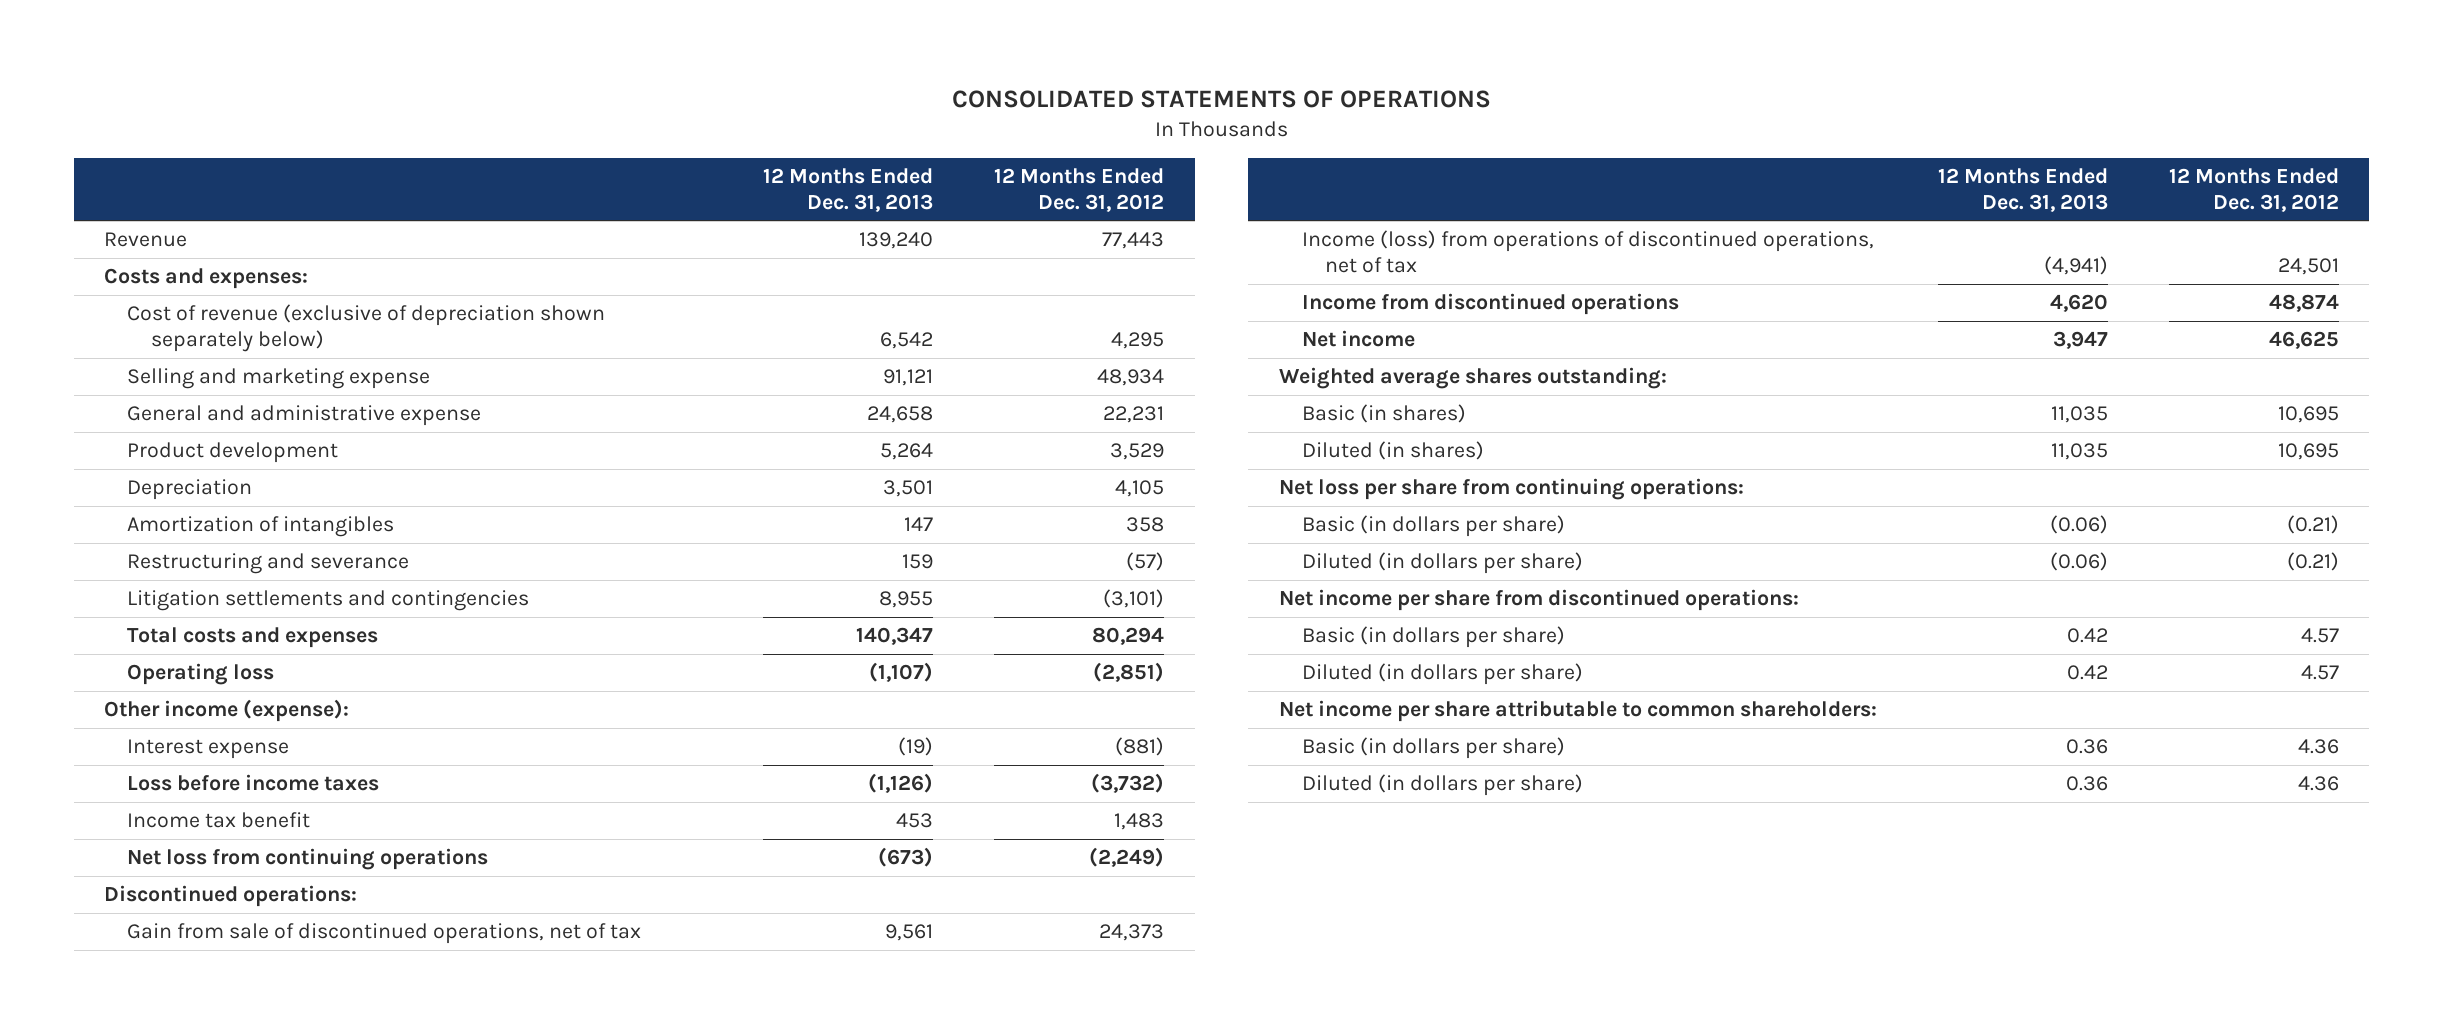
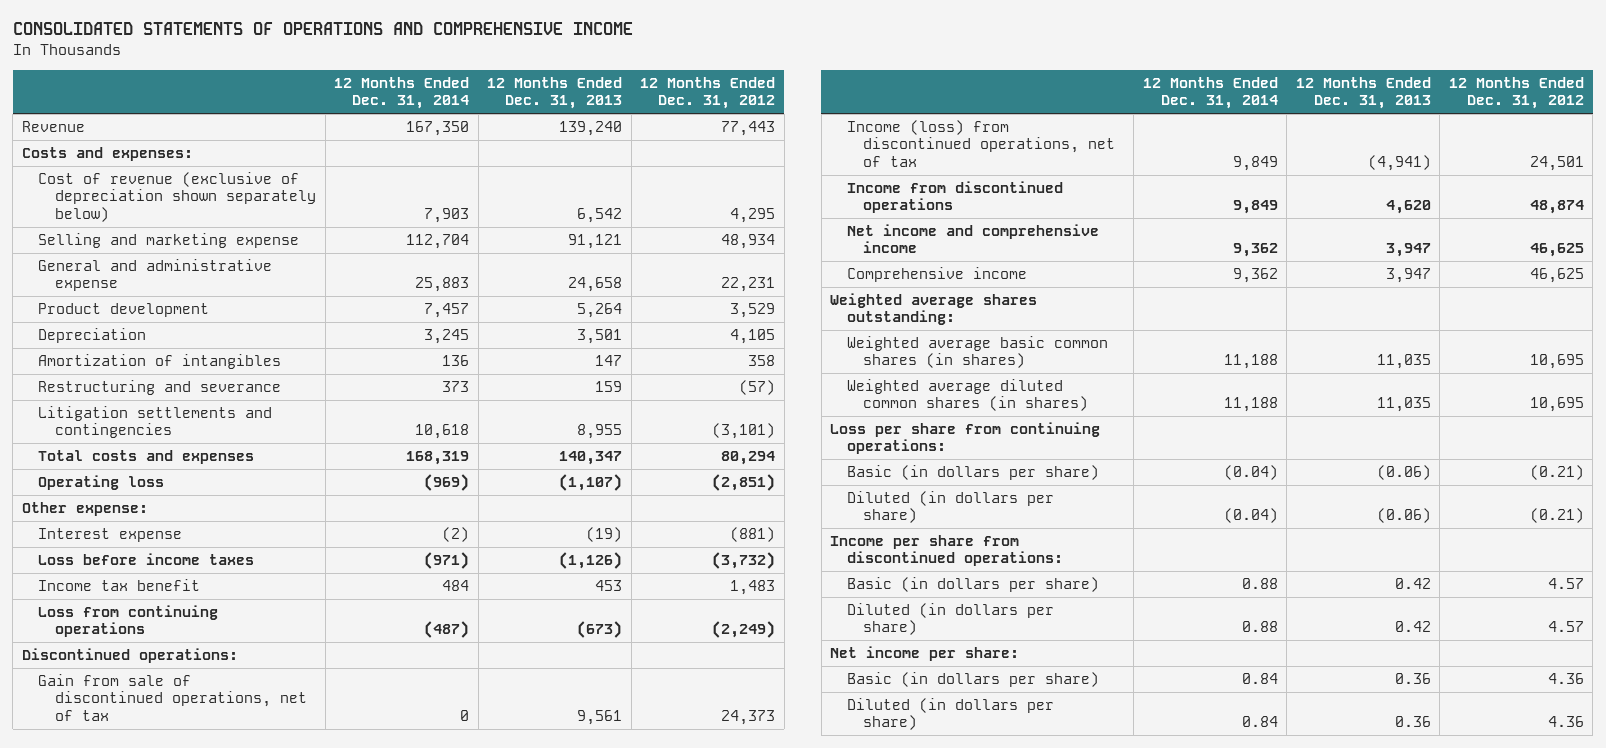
- CONSOLIDATED STATEMENTS OF OPERATIONS
+ CONSOLIDATED STATEMENTS OF OPERATIONS AND COMPREHENSIVE INCOME
- | 12 Months Ended Dec. 31, 2013 | 12 Months Ended Dec. 31, 2012
+ | 12 Months Ended Dec. 31, 2014 | 12 Months Ended Dec. 31, 2013 | 12 Months Ended Dec. 31, 2012
- Other income (expense):
+ Other expense:
- Net loss from continuing operations | (673) | (2,249)
+ Loss from continuing operations | (487) | (673) | (2,249)
- Income (loss) from operations of discontinued operations, net of tax | (4,941) | 24,501
+ Income (loss) from discontinued operations, net of tax | 9,849 | (4,941) | 24,501
- Net income | 3,947 | 46,625
+ Net income and comprehensive income | 9,362 | 3,947 | 46,625
+ Comprehensive income | 9,362 | 3,947 | 46,625
- Basic (in shares) | 11,035 | 10,695
- Diluted (in shares) | 11,035 | 10,695
- Net loss per share from continuing operations:
+ Weighted average basic common shares (in shares) | 11,188 | 11,035 | 10,695
+ Weighted average diluted common shares (in shares) | 11,188 | 11,035 | 10,695
+ Loss per share from continuing operations:
- Net income per share from discontinued operations:
+ Income per share from discontinued operations:
- Net income per share attributable to common shareholders:
+ Net income per share:

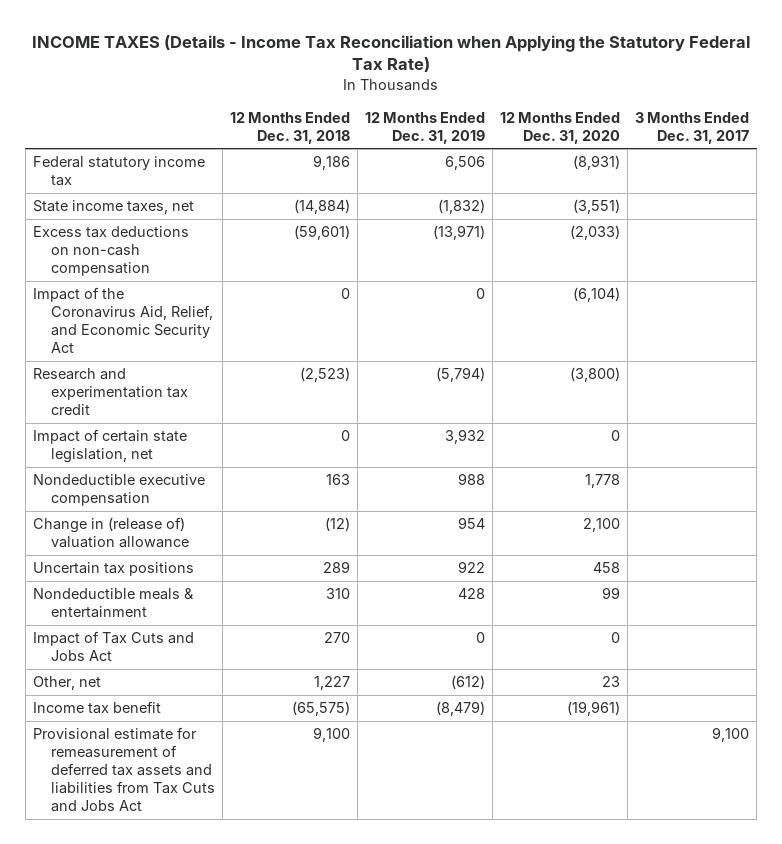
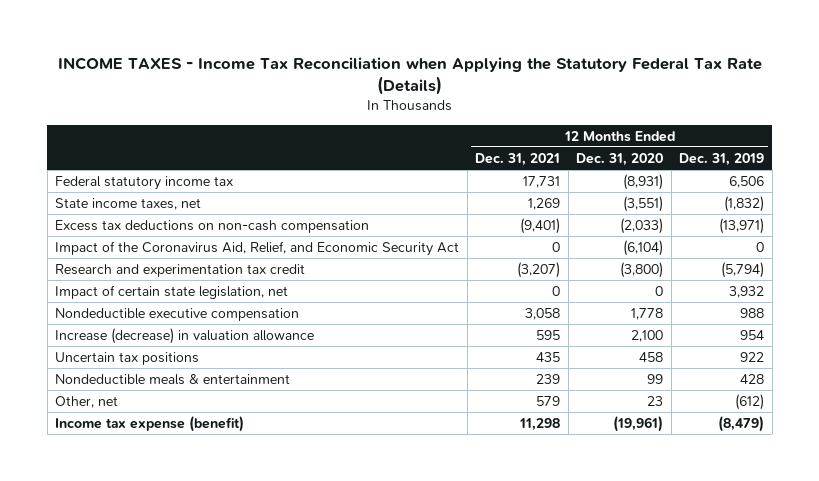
- INCOME TAXES (Details - Income Tax Reconciliation when Applying the Statutory Federal Tax Rate)
+ INCOME TAXES - Income Tax Reconciliation when Applying the Statutory Federal Tax Rate (Details)
- | 12 Months Ended Dec. 31, 2018 | 12 Months Ended Dec. 31, 2019 | 12 Months Ended Dec. 31, 2020 | 3 Months Ended Dec. 31, 2017
+ | 12 Months Ended Dec. 31, 2021 | 12 Months Ended Dec. 31, 2020 | 12 Months Ended Dec. 31, 2019
- Change in (release of) valuation allowance | (12) | 954 | 2,100 |
+ Increase (decrease) in valuation allowance | 595 | 2,100 | 954
- Impact of Tax Cuts and Jobs Act | 270 | 0 | 0 |
- Income tax benefit | (65,575) | (8,479) | (19,961) |
- Provisional estimate for remeasurement of deferred tax assets and liabilities from Tax Cuts and Jobs Act | 9,100 | | | 9,100
+ Income tax expense (benefit) | 11,298 | (19,961) | (8,479)

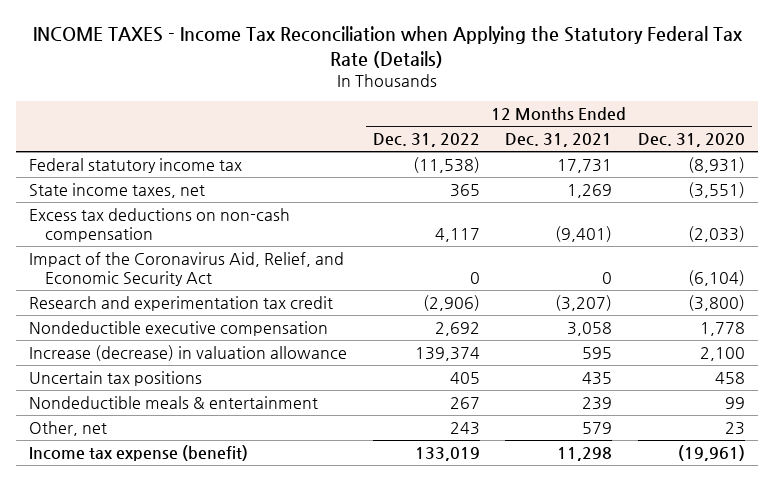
- | 12 Months Ended Dec. 31, 2021 | 12 Months Ended Dec. 31, 2020 | 12 Months Ended Dec. 31, 2019
+ | 12 Months Ended Dec. 31, 2022 | 12 Months Ended Dec. 31, 2021 | 12 Months Ended Dec. 31, 2020
- Impact of certain state legislation, net | 0 | 0 | 3,932

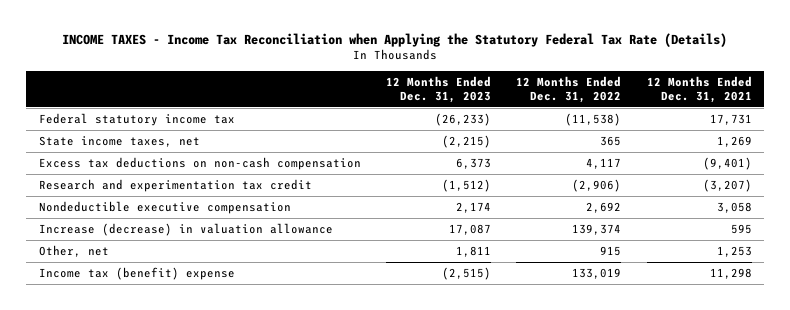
- | 12 Months Ended Dec. 31, 2022 | 12 Months Ended Dec. 31, 2021 | 12 Months Ended Dec. 31, 2020
+ | 12 Months Ended Dec. 31, 2023 | 12 Months Ended Dec. 31, 2022 | 12 Months Ended Dec. 31, 2021
- Impact of the Coronavirus Aid, Relief, and Economic Security Act | 0 | 0 | (6,104)
- Uncertain tax positions | 405 | 435 | 458
- Nondeductible meals & entertainment | 267 | 239 | 99
- Other, net | 243 | 579 | 23
- Income tax expense (benefit) | 133,019 | 11,298 | (19,961)
+ Other, net | 1,811 | 915 | 1,253
+ Income tax (benefit) expense | (2,515) | 133,019 | 11,298

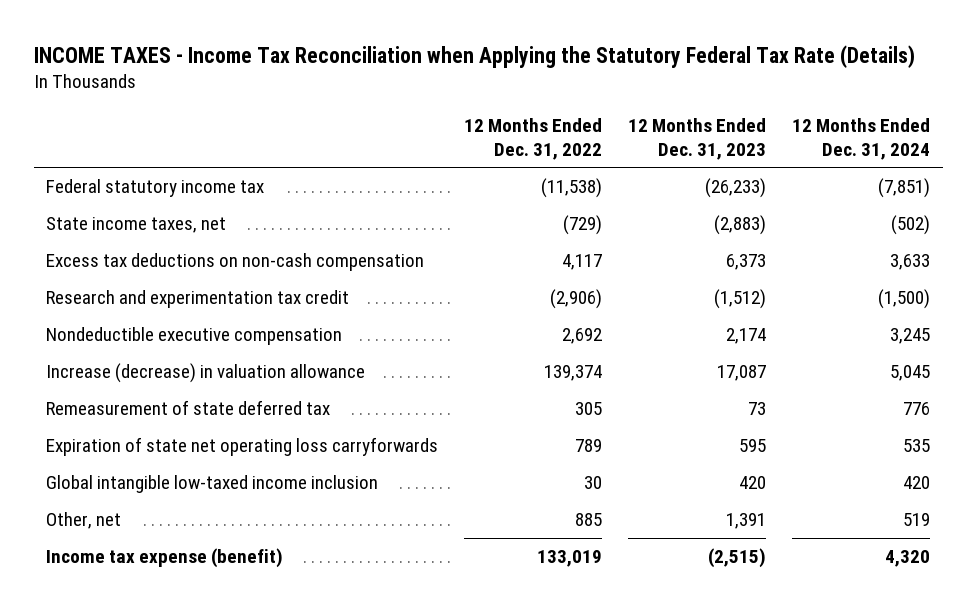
- | 12 Months Ended Dec. 31, 2023 | 12 Months Ended Dec. 31, 2022 | 12 Months Ended Dec. 31, 2021
+ | 12 Months Ended Dec. 31, 2022 | 12 Months Ended Dec. 31, 2023 | 12 Months Ended Dec. 31, 2024
- State income taxes, net | (2,215) | 365 | 1,269
+ State income taxes, net | (729) | (2,883) | (502)
- Other, net | 1,811 | 915 | 1,253
- Income tax (benefit) expense | (2,515) | 133,019 | 11,298
+ Remeasurement of state deferred tax | 305 | 73 | 776
+ Expiration of state net operating loss carryforwards | 789 | 595 | 535
+ Global intangible low-taxed income inclusion | 30 | 420 | 420
+ Other, net | 885 | 1,391 | 519
+ Income tax expense (benefit) | 133,019 | (2,515) | 4,320

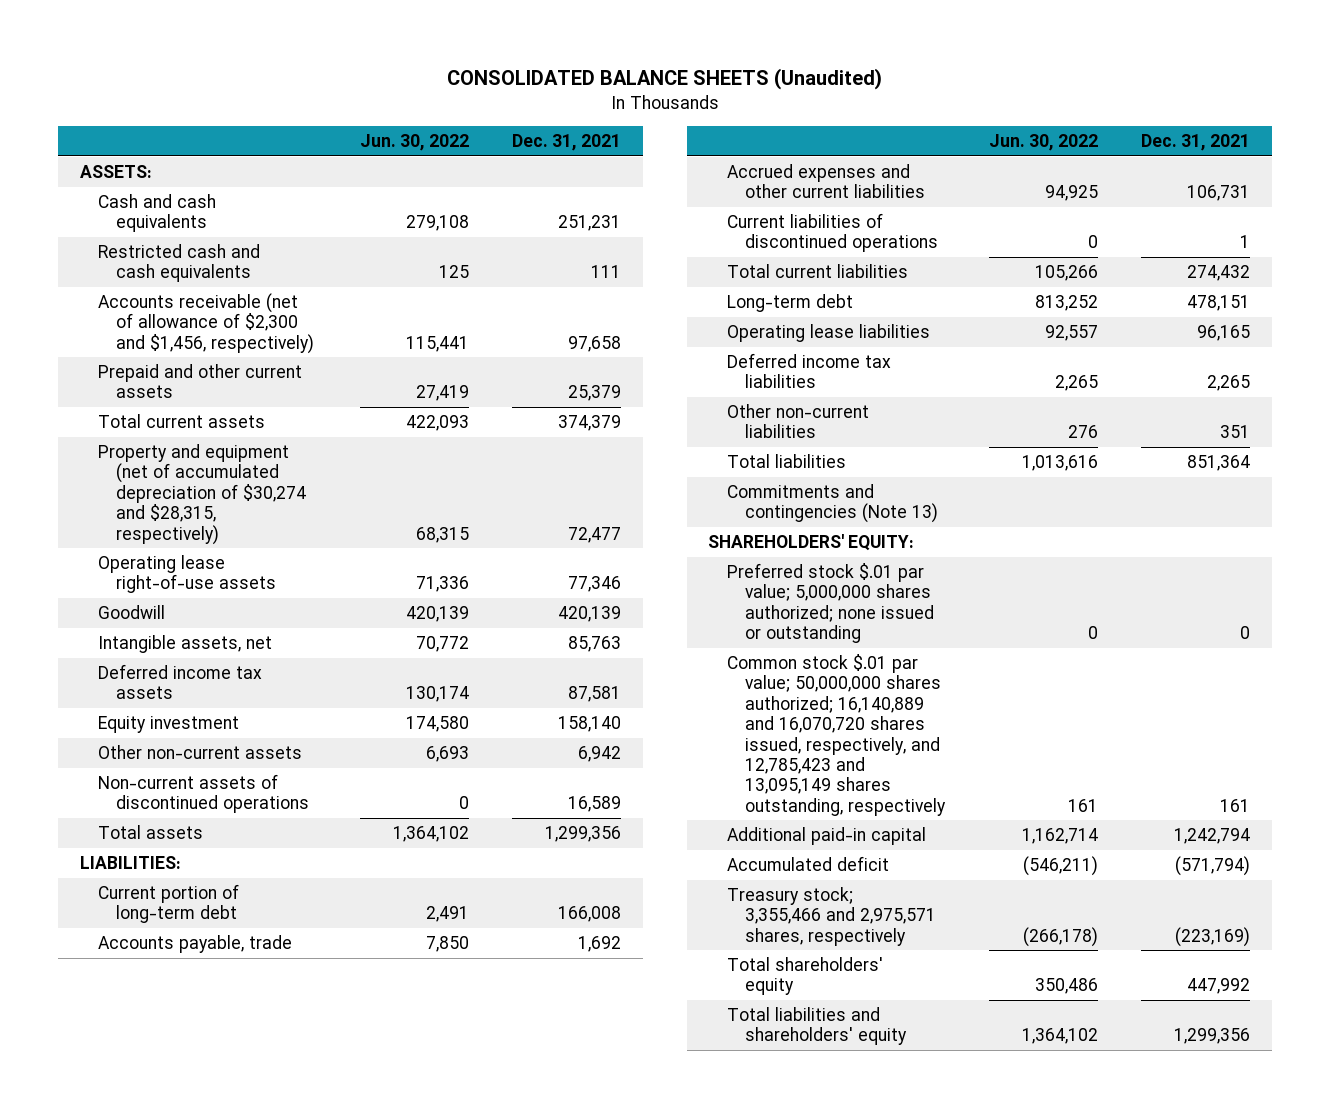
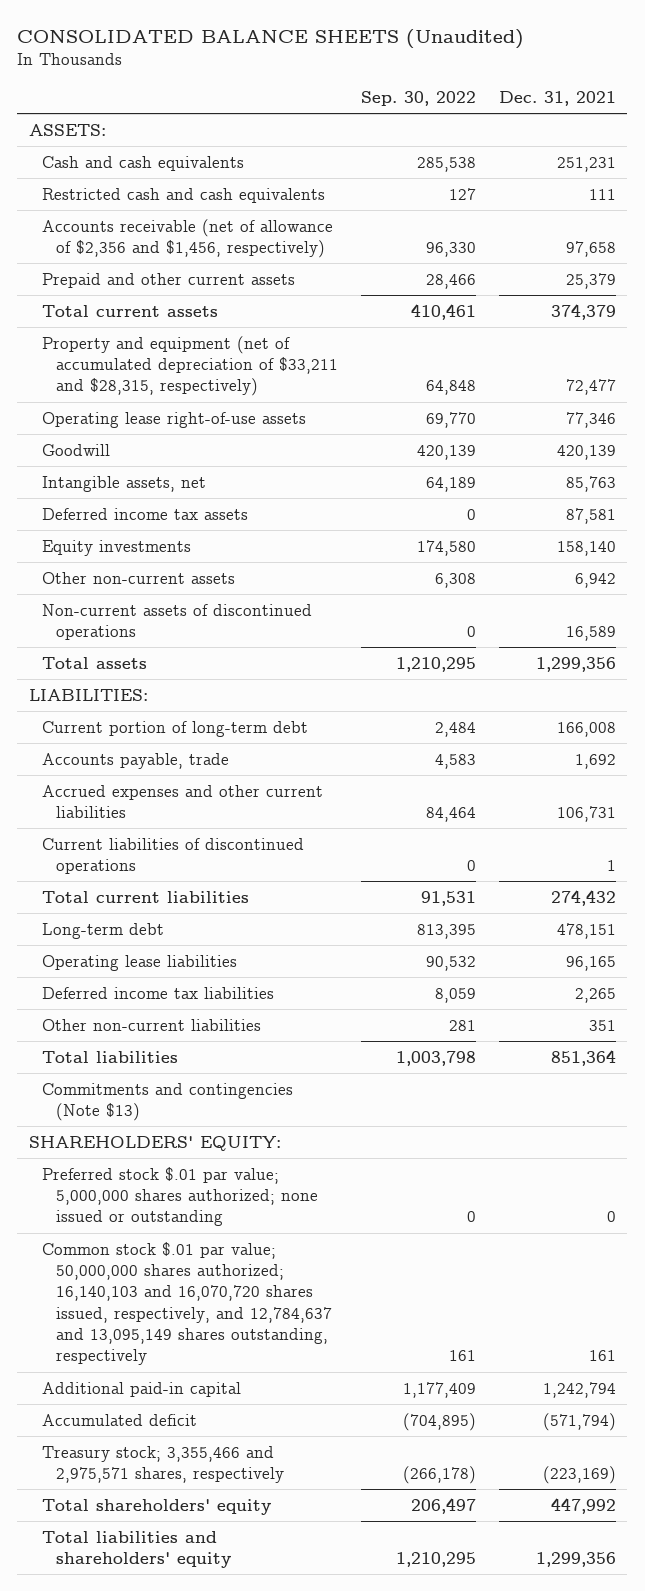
- | Jun. 30, 2022 | Dec. 31, 2021
+ | Sep. 30, 2022 | Dec. 31, 2021
- Accounts receivable (net of allowance of $2,300 and $1,456, respectively) | 115,441 | 97,658
+ Accounts receivable (net of allowance of $2,356 and $1,456, respectively) | 96,330 | 97,658
- Property and equipment (net of accumulated depreciation of $30,274 and $28,315, respectively) | 68,315 | 72,477
+ Property and equipment (net of accumulated depreciation of $33,211 and $28,315, respectively) | 64,848 | 72,477
- Equity investment | 174,580 | 158,140
+ Equity investments | 174,580 | 158,140
- Commitments and contingencies (Note 13)
+ Commitments and contingencies (Note $13)
- Common stock $.01 par value; 50,000,000 shares authorized; 16,140,889 and 16,070,720 shares issued, respectively, and 12,785,423 and 13,095,149 shares outstanding, respectively | 161 | 161
+ Common stock $.01 par value; 50,000,000 shares authorized; 16,140,103 and 16,070,720 shares issued, respectively, and 12,784,637 and 13,095,149 shares outstanding, respectively | 161 | 161

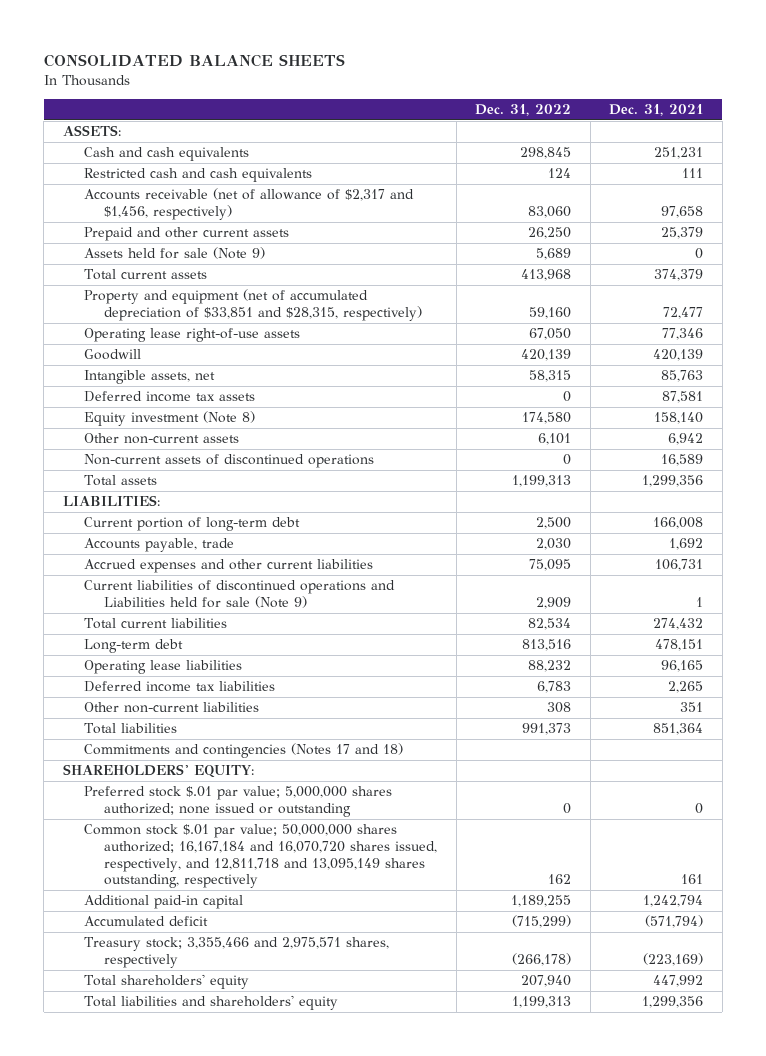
- CONSOLIDATED BALANCE SHEETS (Unaudited)
+ CONSOLIDATED BALANCE SHEETS
- | Sep. 30, 2022 | Dec. 31, 2021
+ | Dec. 31, 2022 | Dec. 31, 2021
- Accounts receivable (net of allowance of $2,356 and $1,456, respectively) | 96,330 | 97,658
+ Accounts receivable (net of allowance of $2,317 and $1,456, respectively) | 83,060 | 97,658
+ Assets held for sale (Note 9) | 5,689 | 0
- Property and equipment (net of accumulated depreciation of $33,211 and $28,315, respectively) | 64,848 | 72,477
+ Property and equipment (net of accumulated depreciation of $33,851 and $28,315, respectively) | 59,160 | 72,477
- Equity investments | 174,580 | 158,140
+ Equity investment (Note 8) | 174,580 | 158,140
- Current liabilities of discontinued operations | 0 | 1
+ Current liabilities of discontinued operations and Liabilities held for sale (Note 9) | 2,909 | 1
- Commitments and contingencies (Note $13)
+ Commitments and contingencies (Notes 17 and 18)
- Common stock $.01 par value; 50,000,000 shares authorized; 16,140,103 and 16,070,720 shares issued, respectively, and 12,784,637 and 13,095,149 shares outstanding, respectively | 161 | 161
+ Common stock $.01 par value; 50,000,000 shares authorized; 16,167,184 and 16,070,720 shares issued, respectively, and 12,811,718 and 13,095,149 shares outstanding, respectively | 162 | 161

